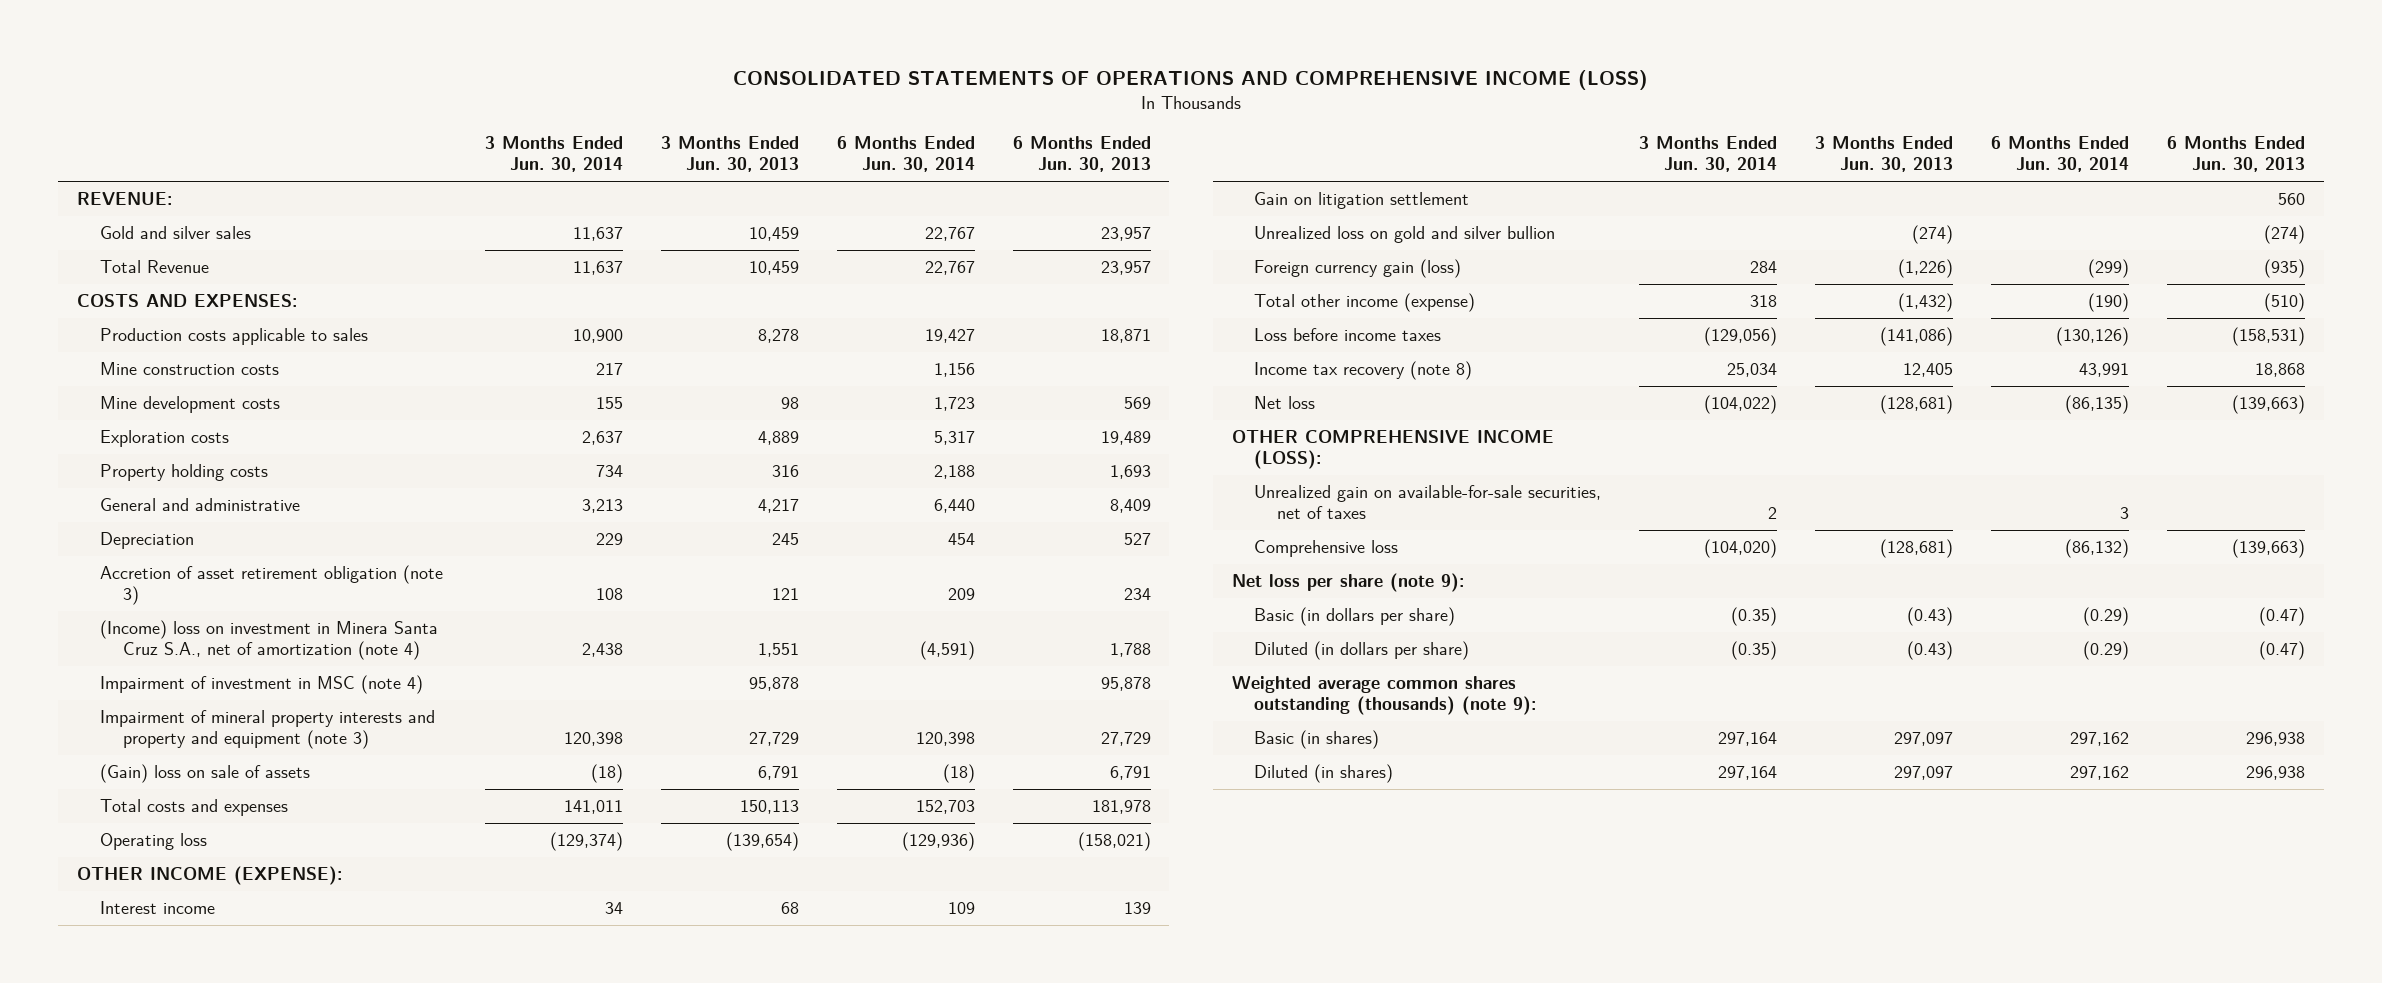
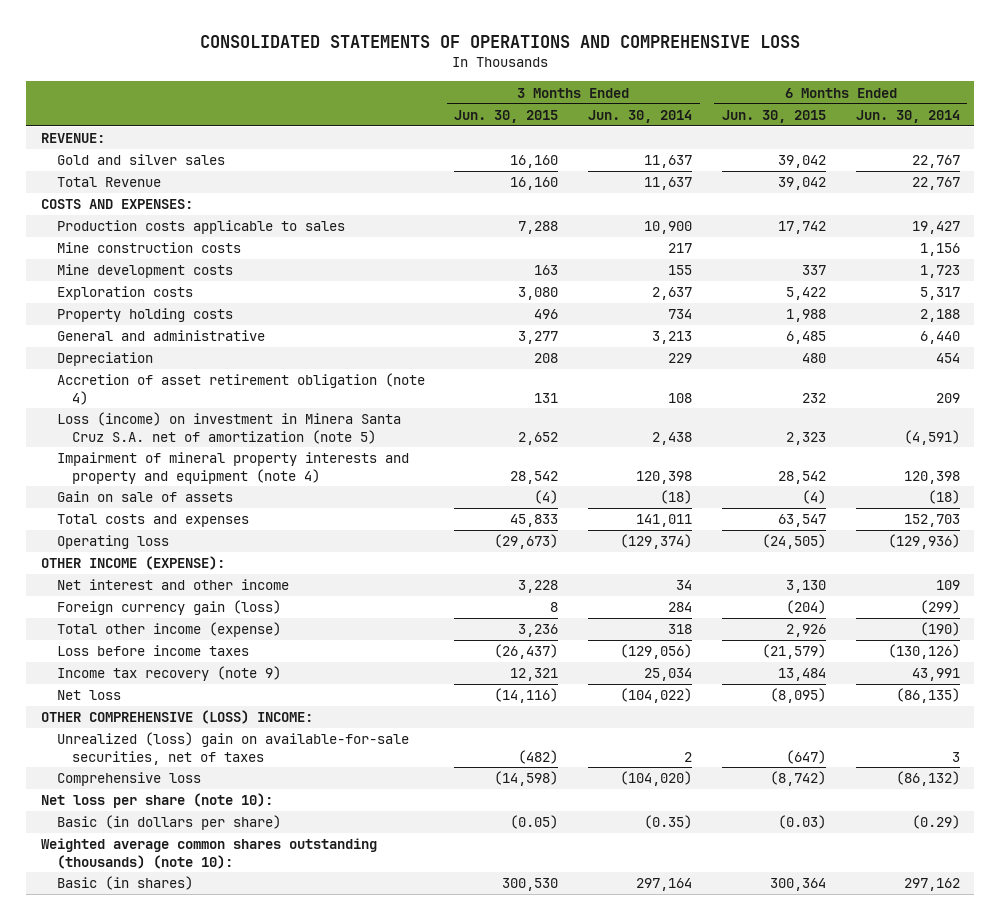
- CONSOLIDATED STATEMENTS OF OPERATIONS AND COMPREHENSIVE INCOME (LOSS)
+ CONSOLIDATED STATEMENTS OF OPERATIONS AND COMPREHENSIVE LOSS
- | 3 Months Ended Jun. 30, 2014 | 3 Months Ended Jun. 30, 2013 | 6 Months Ended Jun. 30, 2014 | 6 Months Ended Jun. 30, 2013
+ | 3 Months Ended Jun. 30, 2015 | 3 Months Ended Jun. 30, 2014 | 6 Months Ended Jun. 30, 2015 | 6 Months Ended Jun. 30, 2014
- Accretion of asset retirement obligation (note 3) | 108 | 121 | 209 | 234
- (Income) loss on investment in Minera Santa Cruz S.A., net of amortization (note 4) | 2,438 | 1,551 | (4,591) | 1,788
- Impairment of investment in MSC (note 4) | | 95,878 | | 95,878
- Impairment of mineral property interests and property and equipment (note 3) | 120,398 | 27,729 | 120,398 | 27,729
- (Gain) loss on sale of assets | (18) | 6,791 | (18) | 6,791
+ Accretion of asset retirement obligation (note 4) | 131 | 108 | 232 | 209
+ Loss (income) on investment in Minera Santa Cruz S.A. net of amortization (note 5) | 2,652 | 2,438 | 2,323 | (4,591)
+ Impairment of mineral property interests and property and equipment (note 4) | 28,542 | 120,398 | 28,542 | 120,398
+ Gain on sale of assets | (4) | (18) | (4) | (18)
- Interest income | 34 | 68 | 109 | 139
- Gain on litigation settlement | | | | 560
- Unrealized loss on gold and silver bullion | | (274) | | (274)
+ Net interest and other income | 3,228 | 34 | 3,130 | 109
- Income tax recovery (note 8) | 25,034 | 12,405 | 43,991 | 18,868
+ Income tax recovery (note 9) | 12,321 | 25,034 | 13,484 | 43,991
- OTHER COMPREHENSIVE INCOME (LOSS):
- Unrealized gain on available-for-sale securities, net of taxes | 2 | | 3 |
+ OTHER COMPREHENSIVE (LOSS) INCOME:
+ Unrealized (loss) gain on available-for-sale securities, net of taxes | (482) | 2 | (647) | 3
- Net loss per share (note 9):
+ Net loss per share (note 10):
- Diluted (in dollars per share) | (0.35) | (0.43) | (0.29) | (0.47)
- Weighted average common shares outstanding (thousands) (note 9):
+ Weighted average common shares outstanding (thousands) (note 10):
- Diluted (in shares) | 297,164 | 297,097 | 297,162 | 296,938

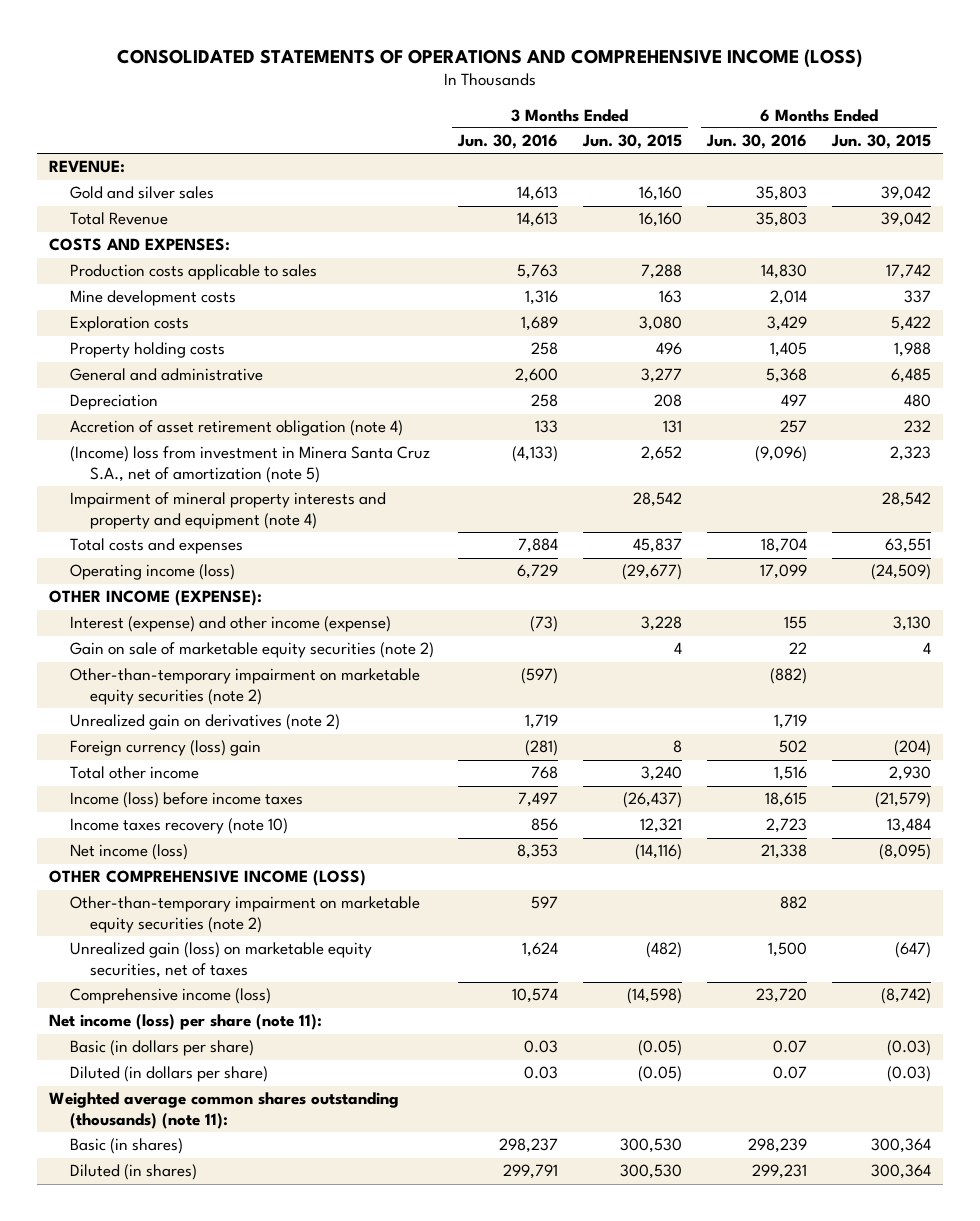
- CONSOLIDATED STATEMENTS OF OPERATIONS AND COMPREHENSIVE LOSS
+ CONSOLIDATED STATEMENTS OF OPERATIONS AND COMPREHENSIVE INCOME (LOSS)
- | 3 Months Ended Jun. 30, 2015 | 3 Months Ended Jun. 30, 2014 | 6 Months Ended Jun. 30, 2015 | 6 Months Ended Jun. 30, 2014
+ | 3 Months Ended Jun. 30, 2016 | 3 Months Ended Jun. 30, 2015 | 6 Months Ended Jun. 30, 2016 | 6 Months Ended Jun. 30, 2015
- Mine construction costs | | 217 | | 1,156
- Loss (income) on investment in Minera Santa Cruz S.A. net of amortization (note 5) | 2,652 | 2,438 | 2,323 | (4,591)
+ (Income) loss from investment in Minera Santa Cruz S.A., net of amortization (note 5) | (4,133) | 2,652 | (9,096) | 2,323
- Gain on sale of assets | (4) | (18) | (4) | (18)
- Total costs and expenses | 45,833 | 141,011 | 63,547 | 152,703
- Operating loss | (29,673) | (129,374) | (24,505) | (129,936)
+ Total costs and expenses | 7,884 | 45,837 | 18,704 | 63,551
+ Operating income (loss) | 6,729 | (29,677) | 17,099 | (24,509)
- Net interest and other income | 3,228 | 34 | 3,130 | 109
- Foreign currency gain (loss) | 8 | 284 | (204) | (299)
- Total other income (expense) | 3,236 | 318 | 2,926 | (190)
- Loss before income taxes | (26,437) | (129,056) | (21,579) | (130,126)
- Income tax recovery (note 9) | 12,321 | 25,034 | 13,484 | 43,991
- Net loss | (14,116) | (104,022) | (8,095) | (86,135)
- OTHER COMPREHENSIVE (LOSS) INCOME:
- Unrealized (loss) gain on available-for-sale securities, net of taxes | (482) | 2 | (647) | 3
- Comprehensive loss | (14,598) | (104,020) | (8,742) | (86,132)
- Net loss per share (note 10):
+ Interest (expense) and other income (expense) | (73) | 3,228 | 155 | 3,130
+ Gain on sale of marketable equity securities (note 2) | | 4 | 22 | 4
+ Other-than-temporary impairment on marketable equity securities (note 2) | (597) | | (882) |
+ Unrealized gain on derivatives (note 2) | 1,719 | | 1,719 |
+ Foreign currency (loss) gain | (281) | 8 | 502 | (204)
+ Total other income | 768 | 3,240 | 1,516 | 2,930
+ Income (loss) before income taxes | 7,497 | (26,437) | 18,615 | (21,579)
+ Income taxes recovery (note 10) | 856 | 12,321 | 2,723 | 13,484
+ Net income (loss) | 8,353 | (14,116) | 21,338 | (8,095)
+ OTHER COMPREHENSIVE INCOME (LOSS)
+ Other-than-temporary impairment on marketable equity securities (note 2) | 597 | | 882 |
+ Unrealized gain (loss) on marketable equity securities, net of taxes | 1,624 | (482) | 1,500 | (647)
+ Comprehensive income (loss) | 10,574 | (14,598) | 23,720 | (8,742)
+ Net income (loss) per share (note 11):
- Weighted average common shares outstanding (thousands) (note 10):
+ Diluted (in dollars per share) | 0.03 | (0.05) | 0.07 | (0.03)
+ Weighted average common shares outstanding (thousands) (note 11):
+ Diluted (in shares) | 299,791 | 300,530 | 299,231 | 300,364

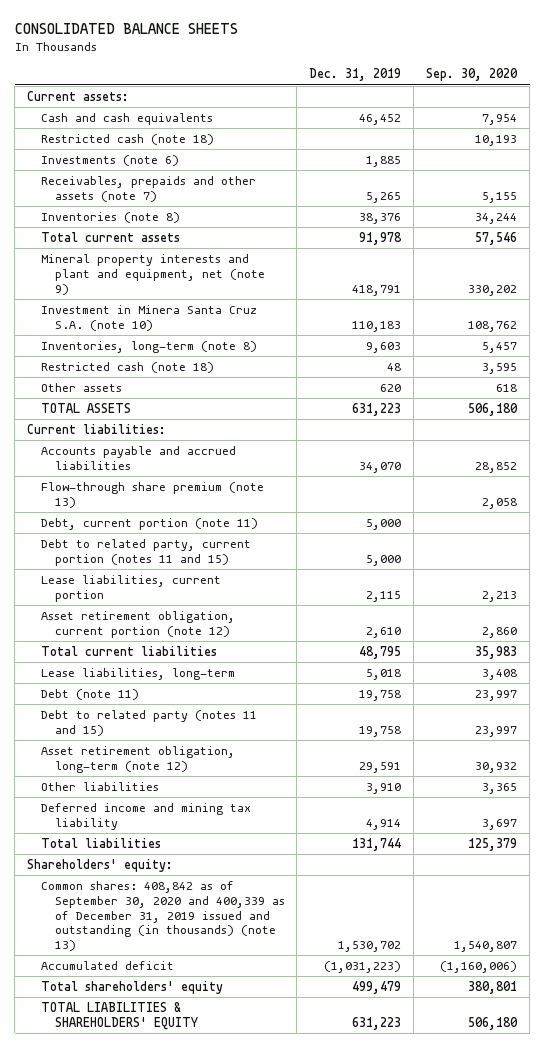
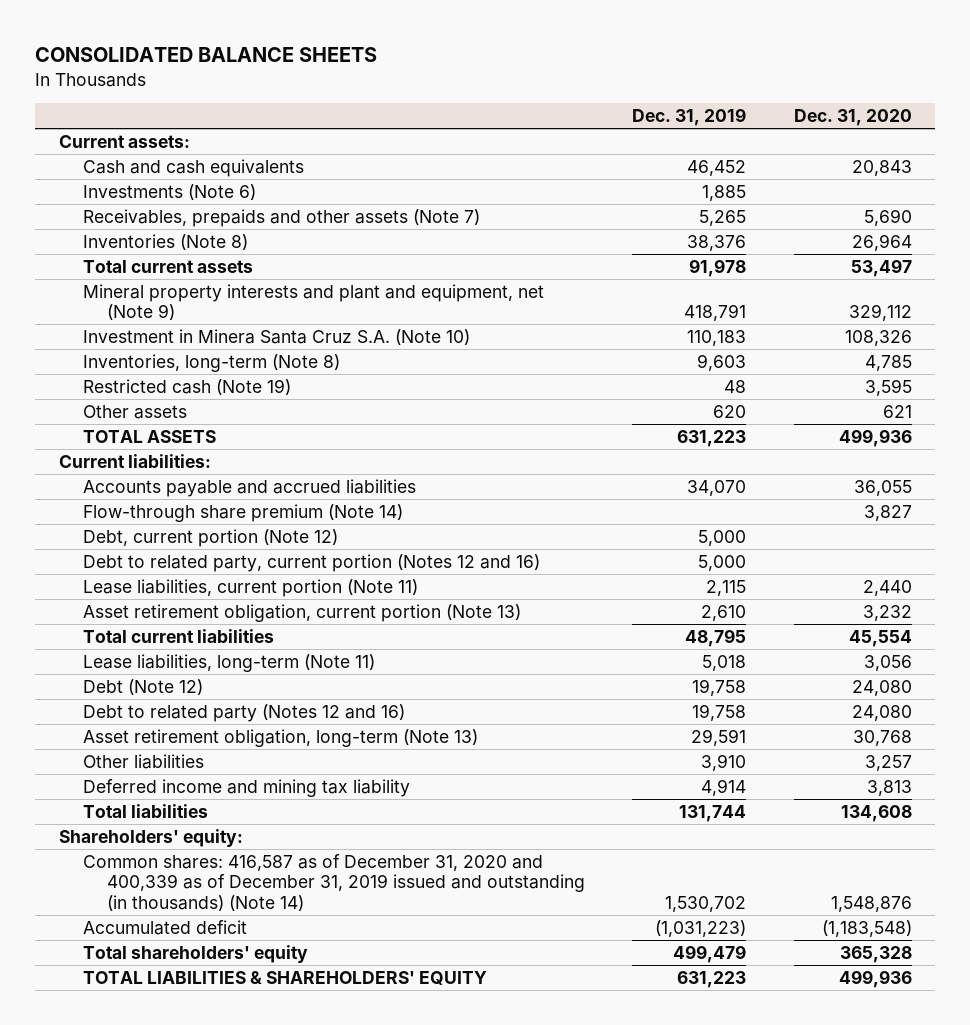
- | Dec. 31, 2019 | Sep. 30, 2020
+ | Dec. 31, 2019 | Dec. 31, 2020
- Restricted cash (note 18) | | 10,193
- Investments (note 6) | 1,885 |
- Receivables, prepaids and other assets (note 7) | 5,265 | 5,155
- Inventories (note 8) | 38,376 | 34,244
+ Investments (Note 6) | 1,885 |
+ Receivables, prepaids and other assets (Note 7) | 5,265 | 5,690
+ Inventories (Note 8) | 38,376 | 26,964
- Mineral property interests and plant and equipment, net (note 9) | 418,791 | 330,202
- Investment in Minera Santa Cruz S.A. (note 10) | 110,183 | 108,762
- Inventories, long-term (note 8) | 9,603 | 5,457
- Restricted cash (note 18) | 48 | 3,595
+ Mineral property interests and plant and equipment, net (Note 9) | 418,791 | 329,112
+ Investment in Minera Santa Cruz S.A. (Note 10) | 110,183 | 108,326
+ Inventories, long-term (Note 8) | 9,603 | 4,785
+ Restricted cash (Note 19) | 48 | 3,595
- Flow-through share premium (note 13) | | 2,058
- Debt, current portion (note 11) | 5,000 |
- Debt to related party, current portion (notes 11 and 15) | 5,000 |
- Lease liabilities, current portion | 2,115 | 2,213
- Asset retirement obligation, current portion (note 12) | 2,610 | 2,860
+ Flow-through share premium (Note 14) | | 3,827
+ Debt, current portion (Note 12) | 5,000 |
+ Debt to related party, current portion (Notes 12 and 16) | 5,000 |
+ Lease liabilities, current portion (Note 11) | 2,115 | 2,440
+ Asset retirement obligation, current portion (Note 13) | 2,610 | 3,232
- Lease liabilities, long-term | 5,018 | 3,408
- Debt (note 11) | 19,758 | 23,997
- Debt to related party (notes 11 and 15) | 19,758 | 23,997
- Asset retirement obligation, long-term (note 12) | 29,591 | 30,932
+ Lease liabilities, long-term (Note 11) | 5,018 | 3,056
+ Debt (Note 12) | 19,758 | 24,080
+ Debt to related party (Notes 12 and 16) | 19,758 | 24,080
+ Asset retirement obligation, long-term (Note 13) | 29,591 | 30,768
- Common shares: 408,842 as of September 30, 2020 and 400,339 as of December 31, 2019 issued and outstanding (in thousands) (note 13) | 1,530,702 | 1,540,807
+ Common shares: 416,587 as of December 31, 2020 and 400,339 as of December 31, 2019 issued and outstanding (in thousands) (Note 14) | 1,530,702 | 1,548,876

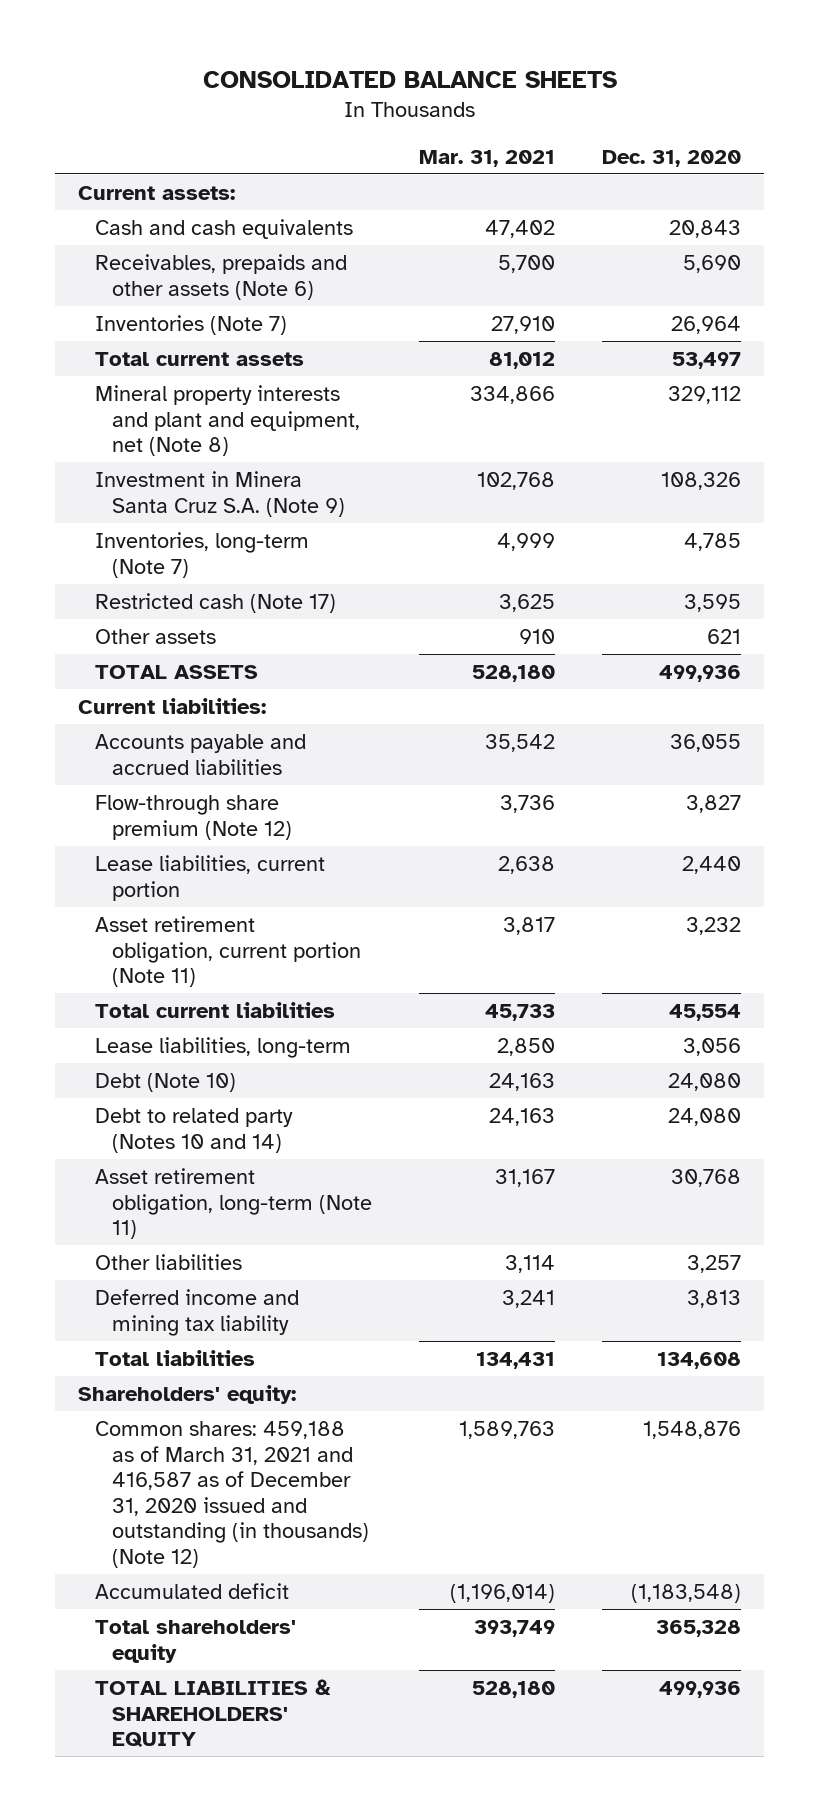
- | Dec. 31, 2019 | Dec. 31, 2020
+ | Mar. 31, 2021 | Dec. 31, 2020
- Investments (Note 6) | 1,885 |
- Receivables, prepaids and other assets (Note 7) | 5,265 | 5,690
- Inventories (Note 8) | 38,376 | 26,964
+ Receivables, prepaids and other assets (Note 6) | 5,700 | 5,690
+ Inventories (Note 7) | 27,910 | 26,964
- Mineral property interests and plant and equipment, net (Note 9) | 418,791 | 329,112
- Investment in Minera Santa Cruz S.A. (Note 10) | 110,183 | 108,326
- Inventories, long-term (Note 8) | 9,603 | 4,785
- Restricted cash (Note 19) | 48 | 3,595
+ Mineral property interests and plant and equipment, net (Note 8) | 334,866 | 329,112
+ Investment in Minera Santa Cruz S.A. (Note 9) | 102,768 | 108,326
+ Inventories, long-term (Note 7) | 4,999 | 4,785
+ Restricted cash (Note 17) | 3,625 | 3,595
- Flow-through share premium (Note 14) | | 3,827
- Debt, current portion (Note 12) | 5,000 |
- Debt to related party, current portion (Notes 12 and 16) | 5,000 |
- Lease liabilities, current portion (Note 11) | 2,115 | 2,440
- Asset retirement obligation, current portion (Note 13) | 2,610 | 3,232
+ Flow-through share premium (Note 12) | 3,736 | 3,827
+ Lease liabilities, current portion | 2,638 | 2,440
+ Asset retirement obligation, current portion (Note 11) | 3,817 | 3,232
- Lease liabilities, long-term (Note 11) | 5,018 | 3,056
- Debt (Note 12) | 19,758 | 24,080
- Debt to related party (Notes 12 and 16) | 19,758 | 24,080
- Asset retirement obligation, long-term (Note 13) | 29,591 | 30,768
+ Lease liabilities, long-term | 2,850 | 3,056
+ Debt (Note 10) | 24,163 | 24,080
+ Debt to related party (Notes 10 and 14) | 24,163 | 24,080
+ Asset retirement obligation, long-term (Note 11) | 31,167 | 30,768
- Common shares: 416,587 as of December 31, 2020 and 400,339 as of December 31, 2019 issued and outstanding (in thousands) (Note 14) | 1,530,702 | 1,548,876
+ Common shares: 459,188 as of March 31, 2021 and 416,587 as of December 31, 2020 issued and outstanding (in thousands) (Note 12) | 1,589,763 | 1,548,876

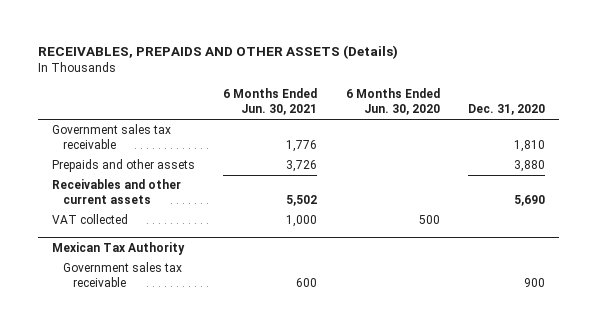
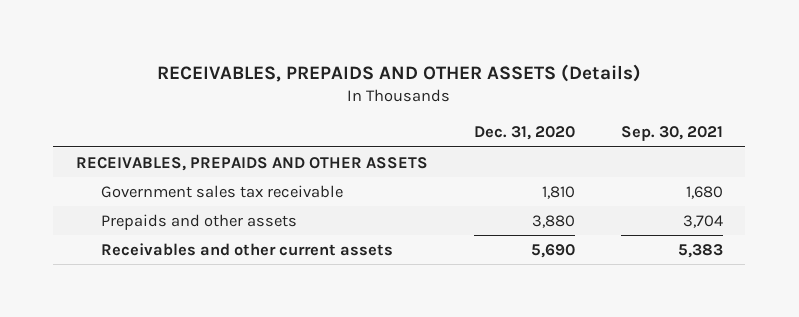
- | 6 Months Ended Jun. 30, 2021 | 6 Months Ended Jun. 30, 2020 | Dec. 31, 2020
+ | Dec. 31, 2020 | Sep. 30, 2021
+ RECEIVABLES, PREPAIDS AND OTHER ASSETS
- VAT collected | 1,000 | 500 |
- Mexican Tax Authority
- Government sales tax receivable | 600 | | 900

